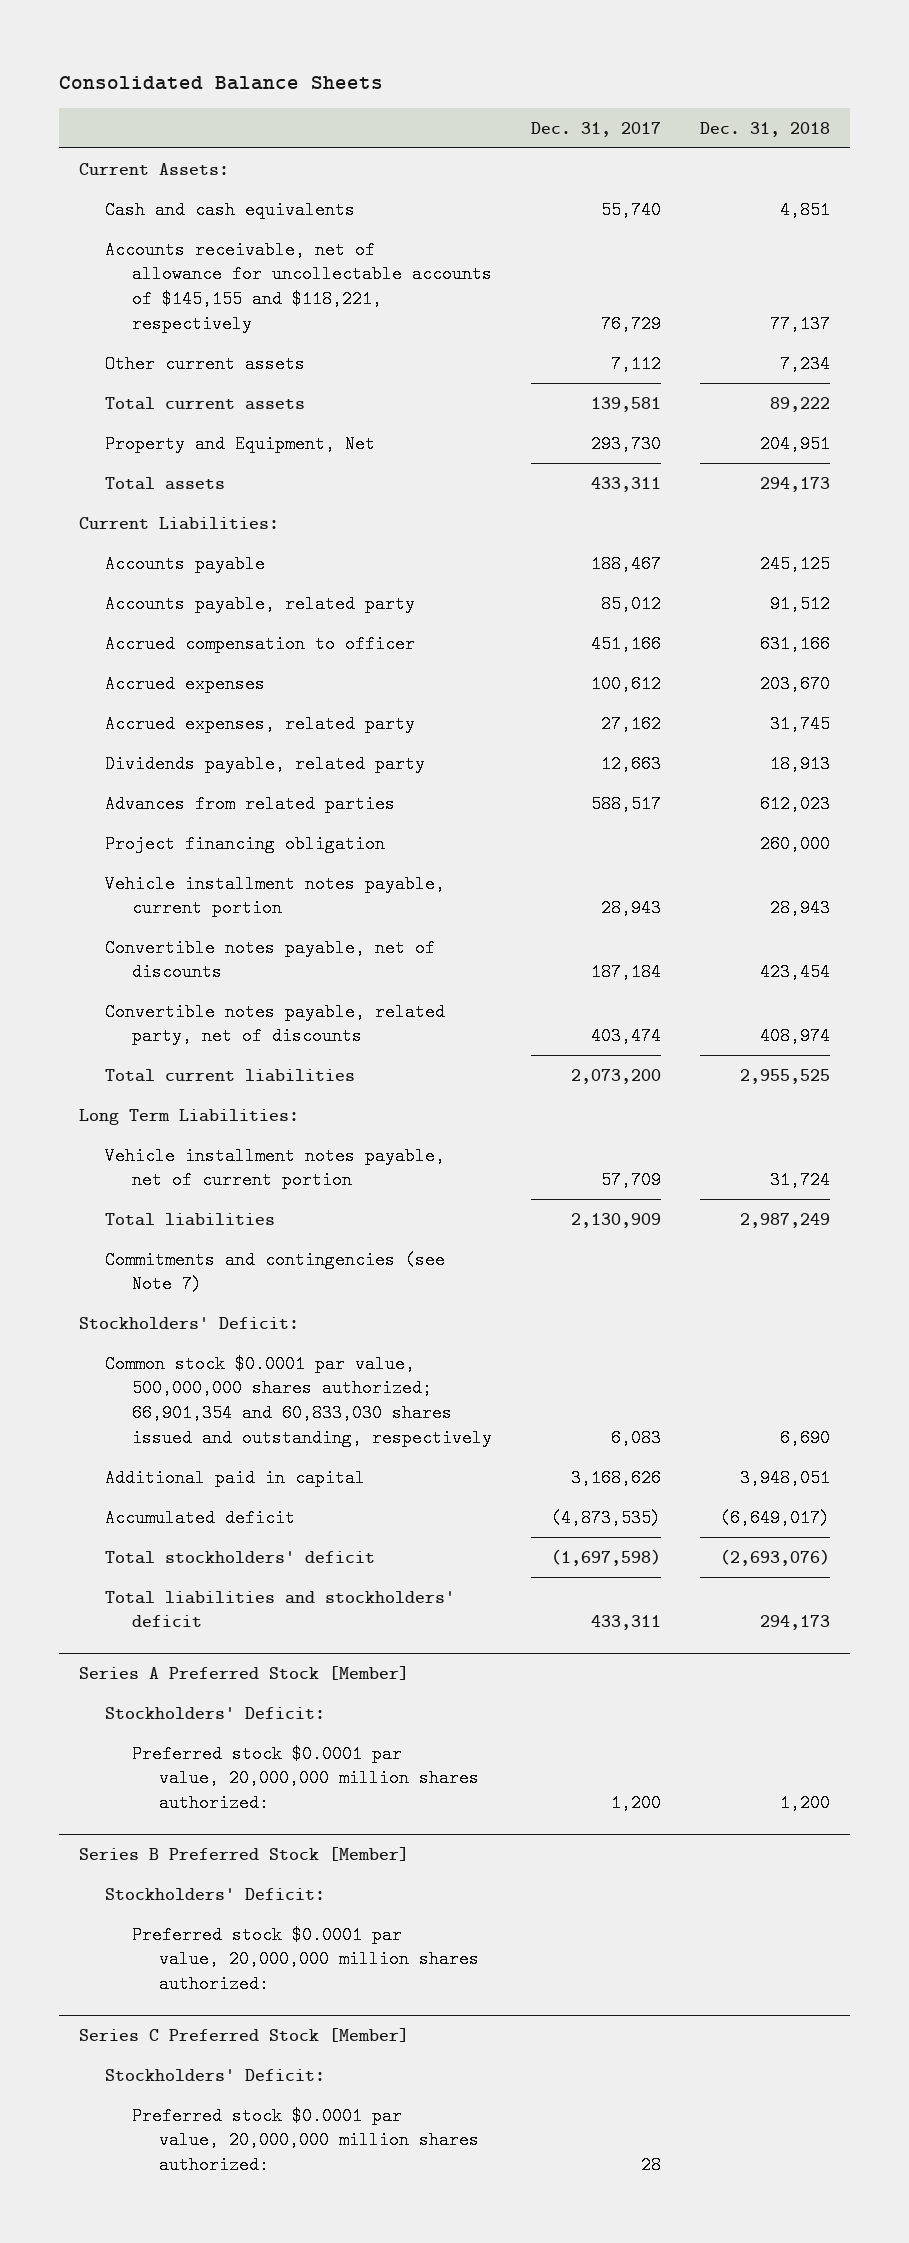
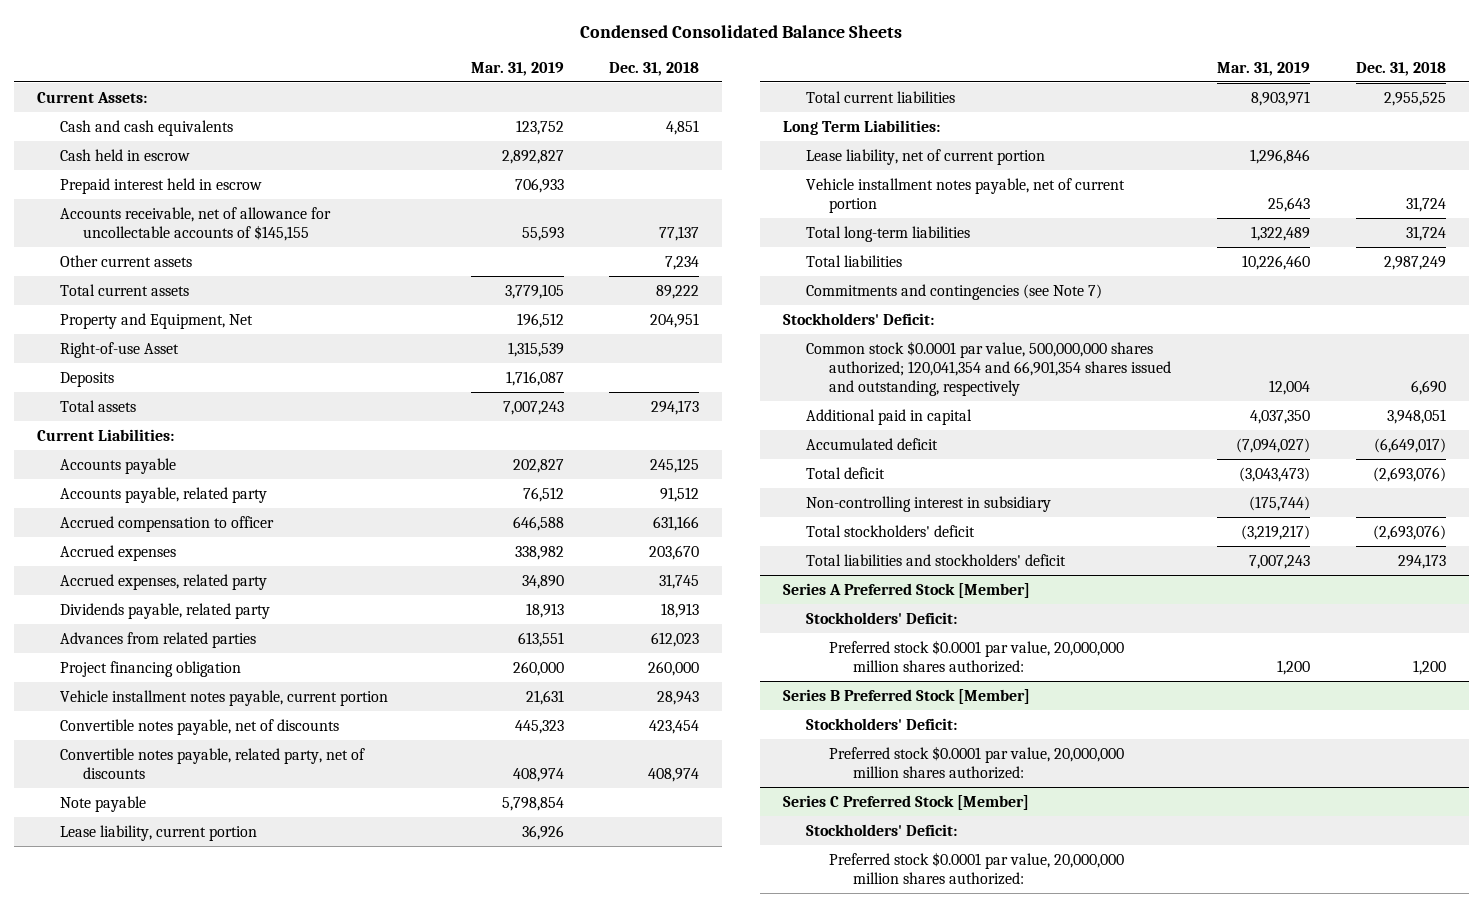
- Consolidated Balance Sheets
+ Condensed Consolidated Balance Sheets
- | Dec. 31, 2017 | Dec. 31, 2018
+ | Mar. 31, 2019 | Dec. 31, 2018
- Accounts receivable, net of allowance for uncollectable accounts of $145,155 and $118,221, respectively | 76,729 | 77,137
+ Cash held in escrow | 2,892,827 |
+ Prepaid interest held in escrow | 706,933 |
+ Accounts receivable, net of allowance for uncollectable accounts of $145,155 | 55,593 | 77,137
+ Right-of-use Asset | 1,315,539 |
+ Deposits | 1,716,087 |
+ Note payable | 5,798,854 |
+ Lease liability, current portion | 36,926 |
+ Lease liability, net of current portion | 1,296,846 |
+ Total long-term liabilities | 1,322,489 | 31,724
- Common stock $0.0001 par value, 500,000,000 shares authorized; 66,901,354 and 60,833,030 shares issued and outstanding, respectively | 6,083 | 6,690
+ Common stock $0.0001 par value, 500,000,000 shares authorized; 120,041,354 and 66,901,354 shares issued and outstanding, respectively | 12,004 | 6,690
+ Total deficit | (3,043,473) | (2,693,076)
+ Non-controlling interest in subsidiary | (175,744) |

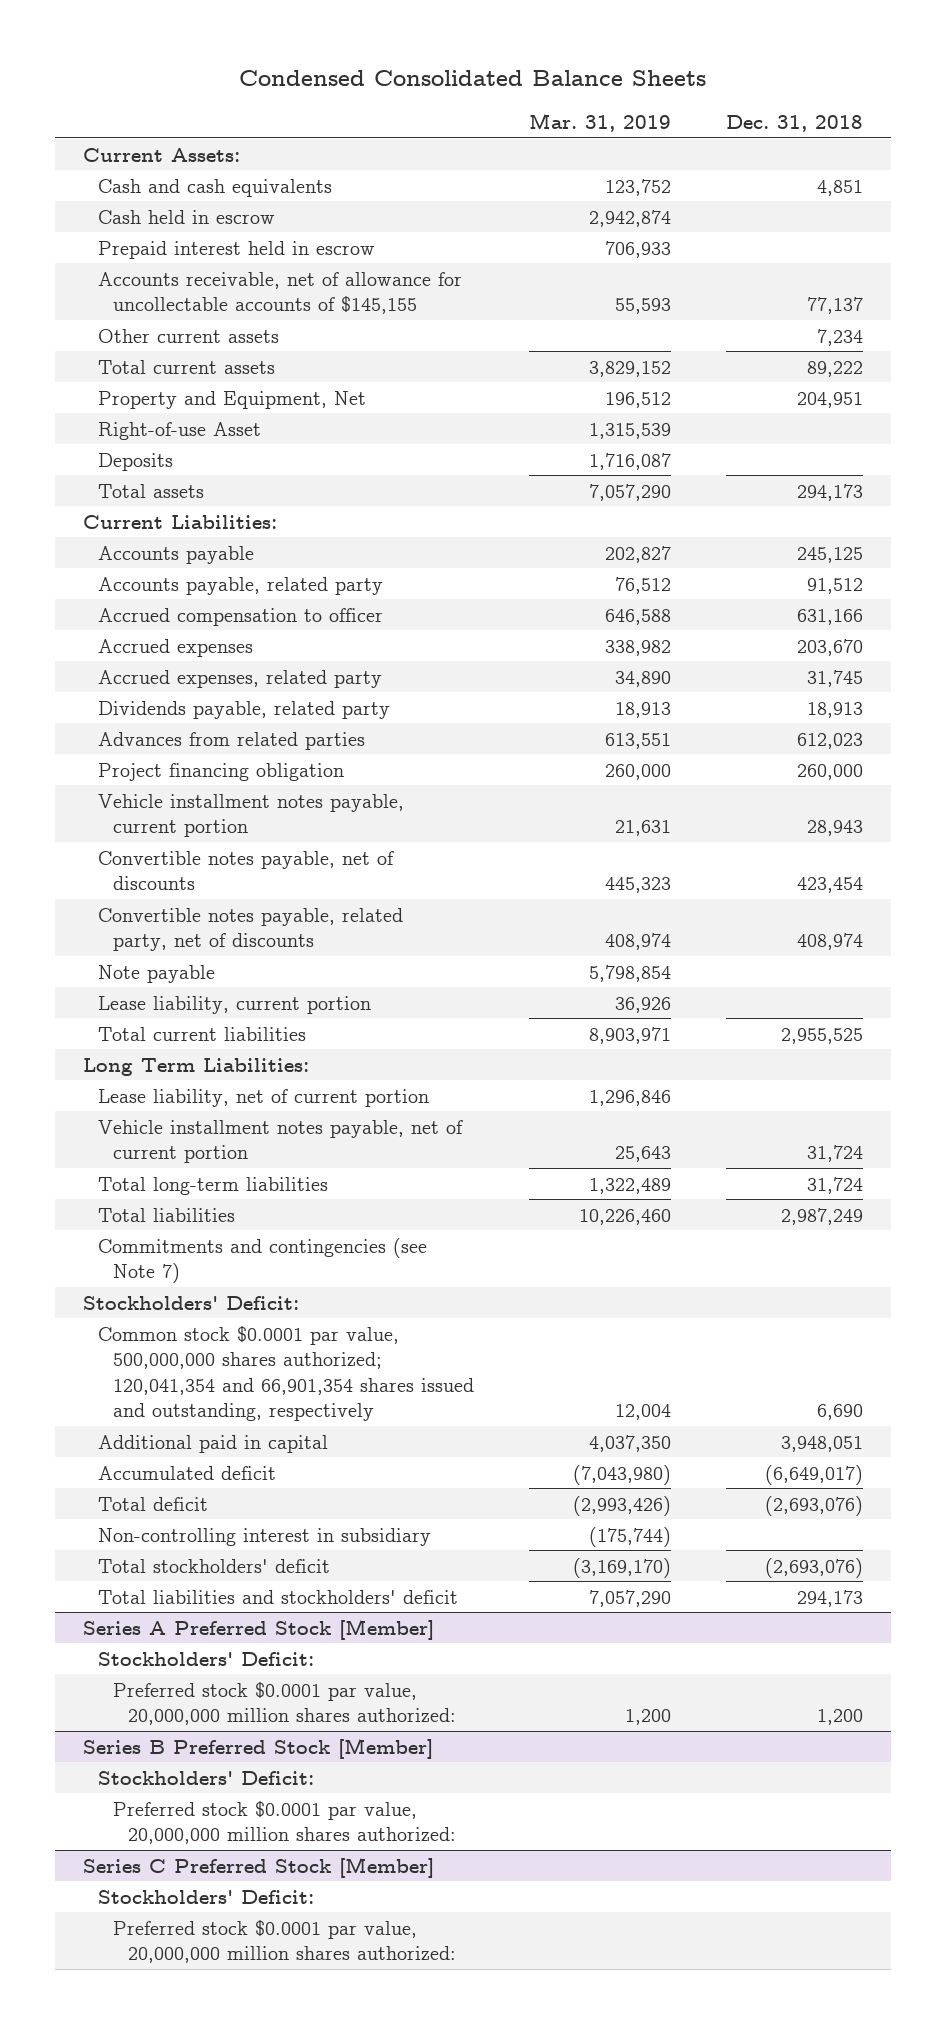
- Cash held in escrow | 2,892,827 |
+ Cash held in escrow | 2,942,874 |
- Total current assets | 3,779,105 | 89,222
+ Total current assets | 3,829,152 | 89,222
- Total assets | 7,007,243 | 294,173
+ Total assets | 7,057,290 | 294,173
- Accumulated deficit | (7,094,027) | (6,649,017)
- Total deficit | (3,043,473) | (2,693,076)
+ Accumulated deficit | (7,043,980) | (6,649,017)
+ Total deficit | (2,993,426) | (2,693,076)
- Total stockholders' deficit | (3,219,217) | (2,693,076)
- Total liabilities and stockholders' deficit | 7,007,243 | 294,173
+ Total stockholders' deficit | (3,169,170) | (2,693,076)
+ Total liabilities and stockholders' deficit | 7,057,290 | 294,173

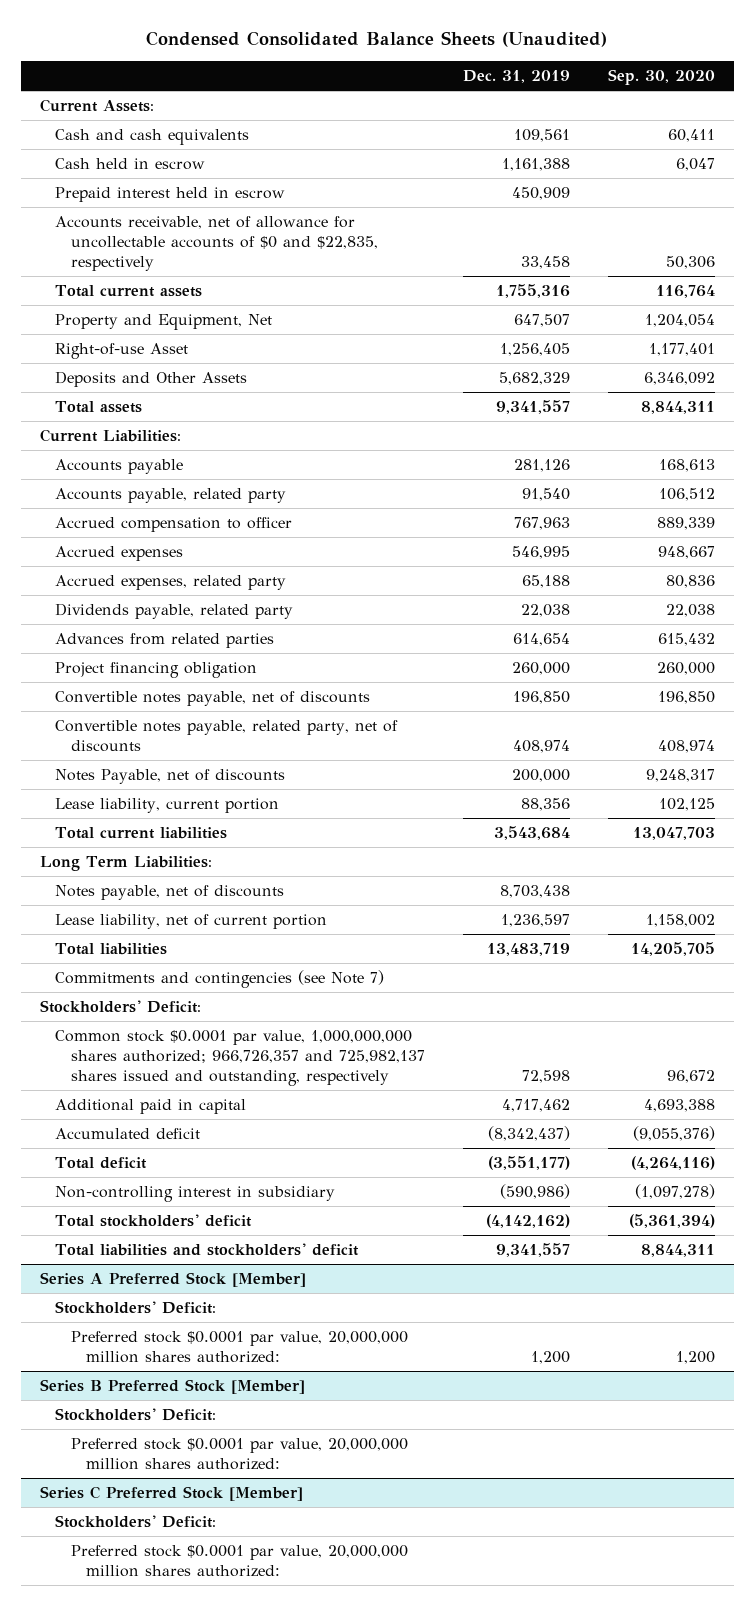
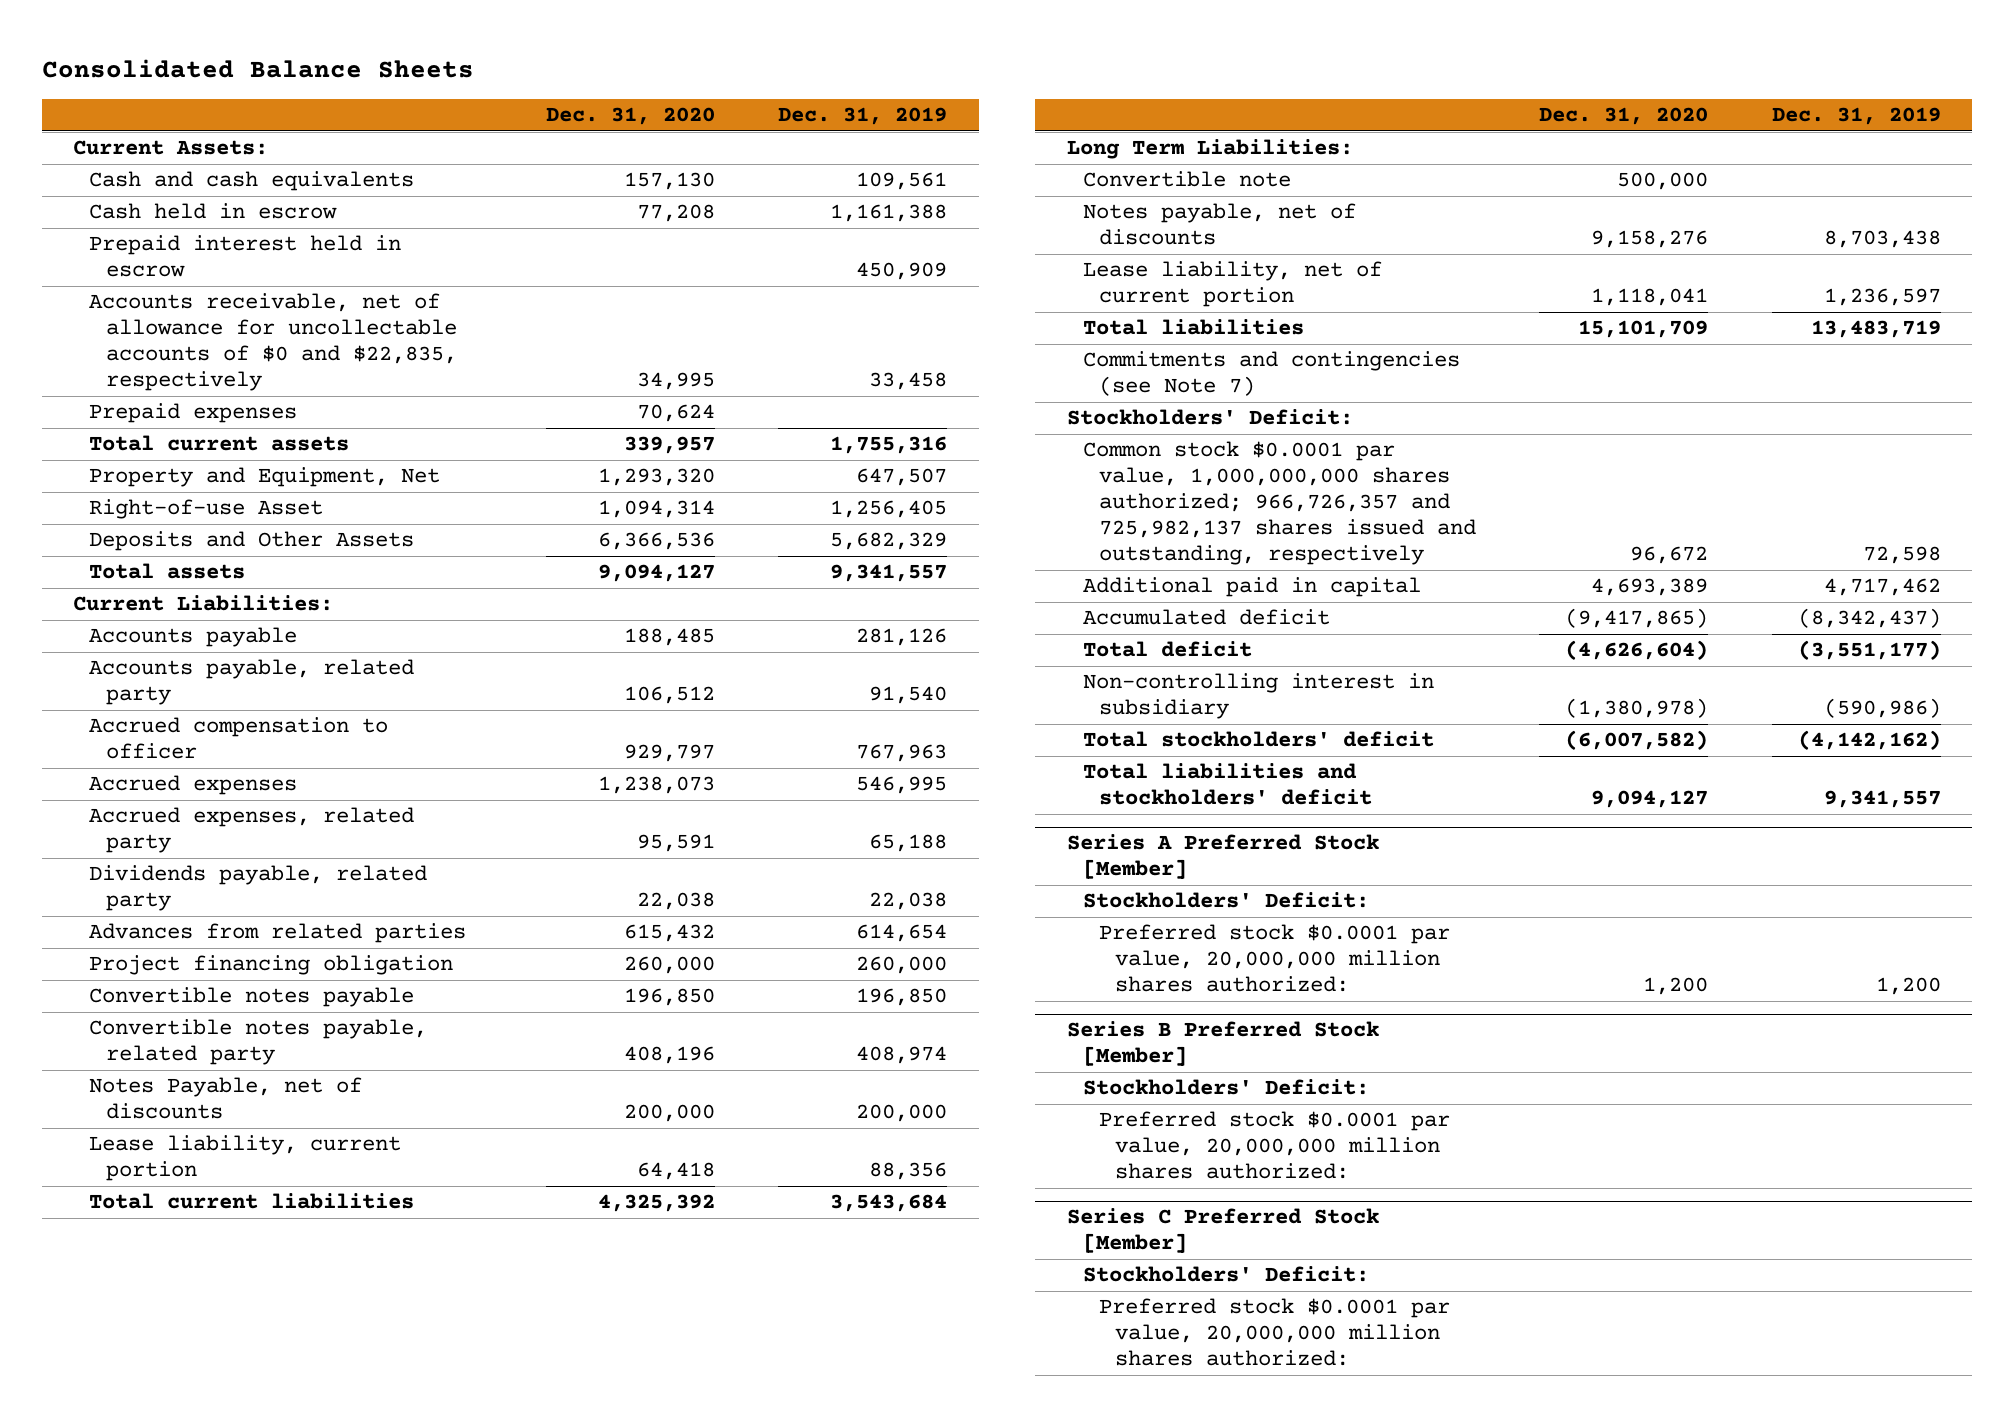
- Condensed Consolidated Balance Sheets (Unaudited)
+ Consolidated Balance Sheets
- | Dec. 31, 2019 | Sep. 30, 2020
+ | Dec. 31, 2020 | Dec. 31, 2019
+ Prepaid expenses | 70,624 |
- Convertible notes payable, net of discounts | 196,850 | 196,850
- Convertible notes payable, related party, net of discounts | 408,974 | 408,974
+ Convertible notes payable | 196,850 | 196,850
+ Convertible notes payable, related party | 408,196 | 408,974
+ Convertible note | 500,000 |

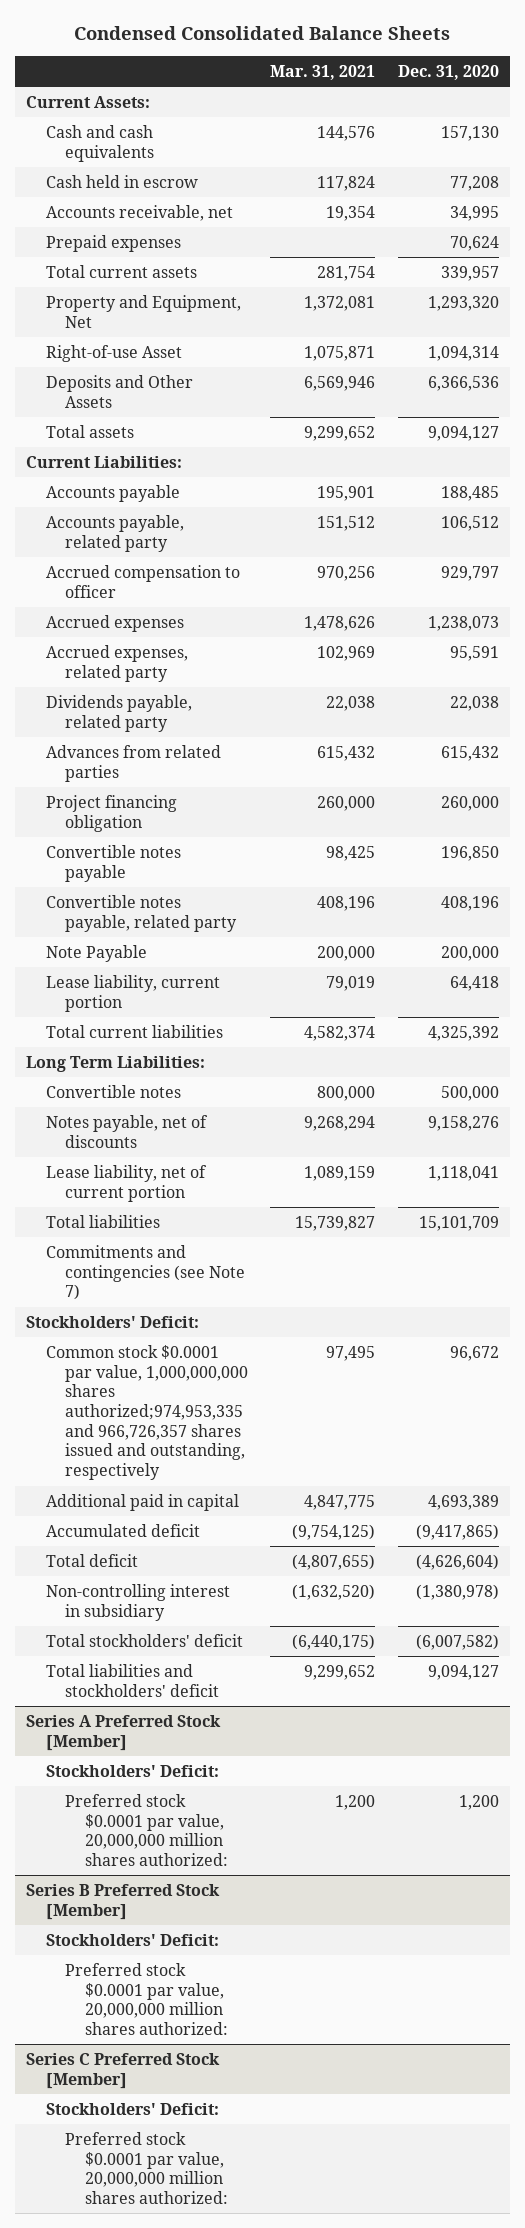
- Consolidated Balance Sheets
+ Condensed Consolidated Balance Sheets
- | Dec. 31, 2020 | Dec. 31, 2019
+ | Mar. 31, 2021 | Dec. 31, 2020
- Prepaid interest held in escrow | | 450,909
- Accounts receivable, net of allowance for uncollectable accounts of $0 and $22,835, respectively | 34,995 | 33,458
+ Accounts receivable, net | 19,354 | 34,995
- Notes Payable, net of discounts | 200,000 | 200,000
+ Note Payable | 200,000 | 200,000
- Convertible note | 500,000 |
+ Convertible notes | 800,000 | 500,000
- Common stock $0.0001 par value, 1,000,000,000 shares authorized; 966,726,357 and 725,982,137 shares issued and outstanding, respectively | 96,672 | 72,598
+ Common stock $0.0001 par value, 1,000,000,000 shares authorized;974,953,335 and 966,726,357 shares issued and outstanding, respectively | 97,495 | 96,672

